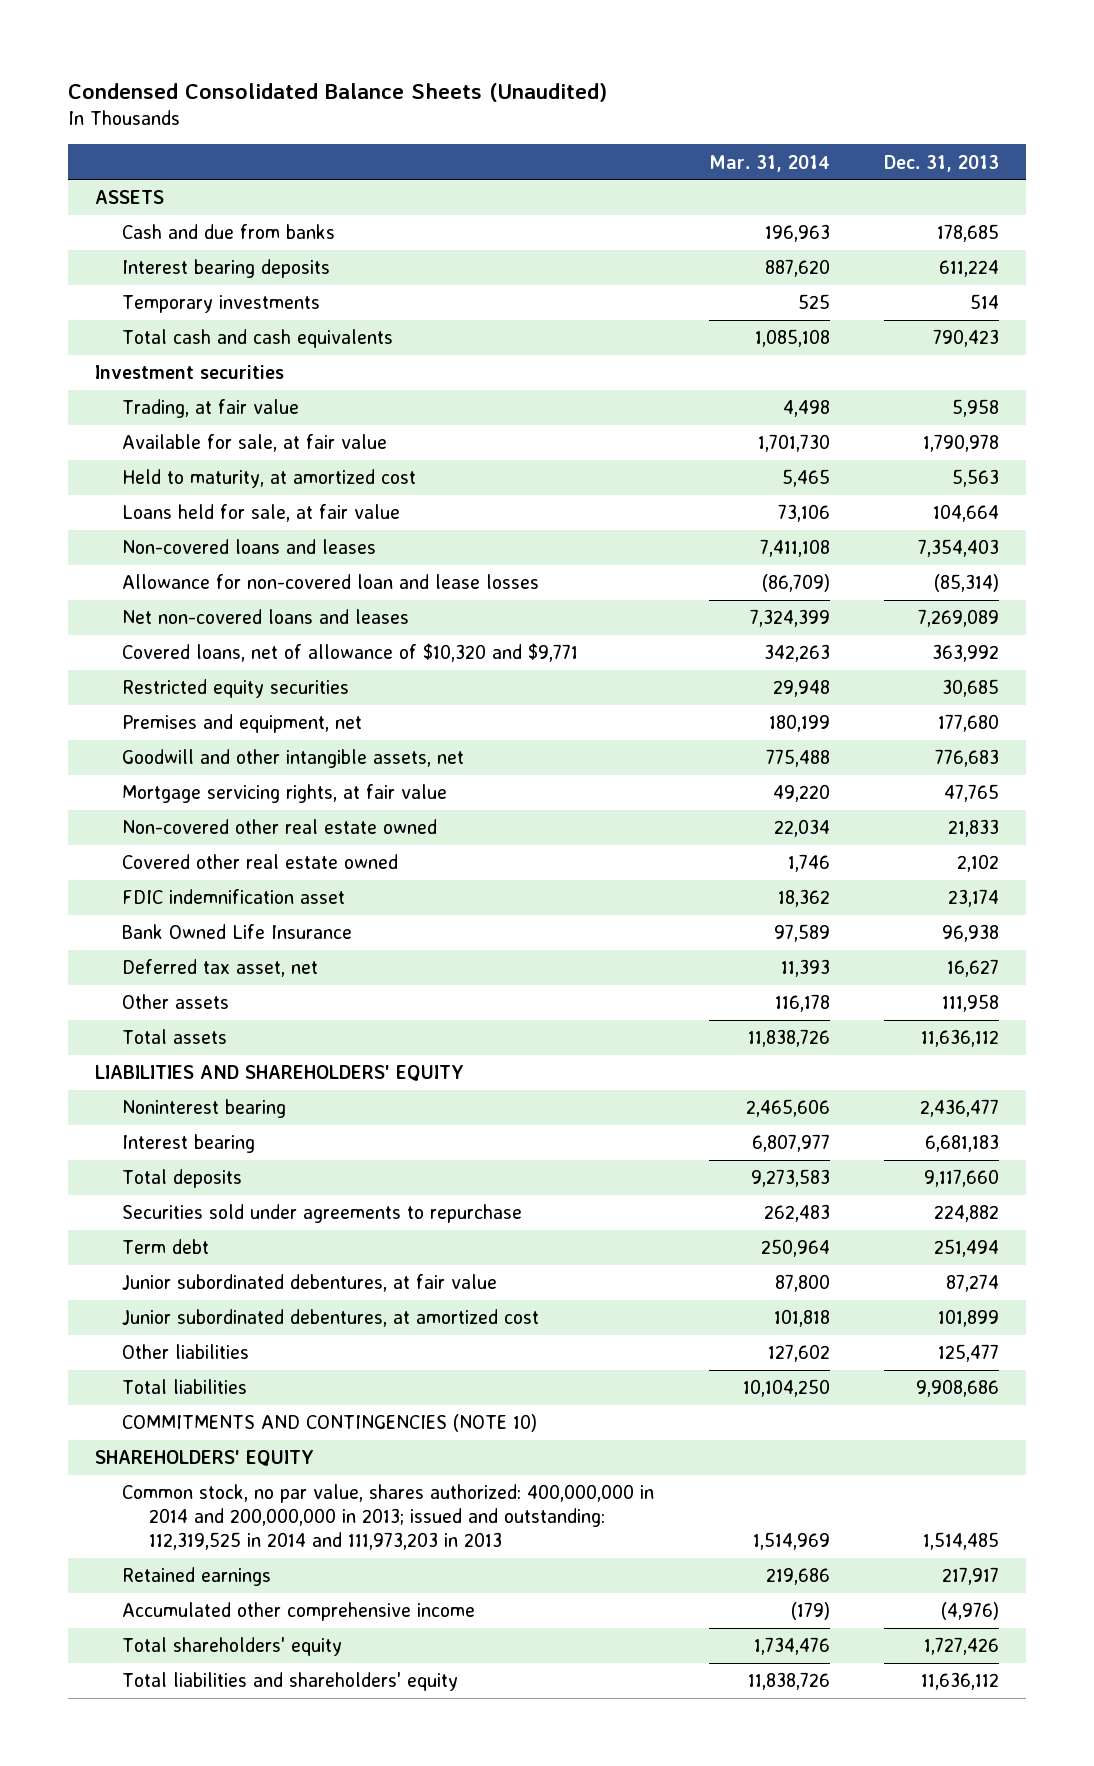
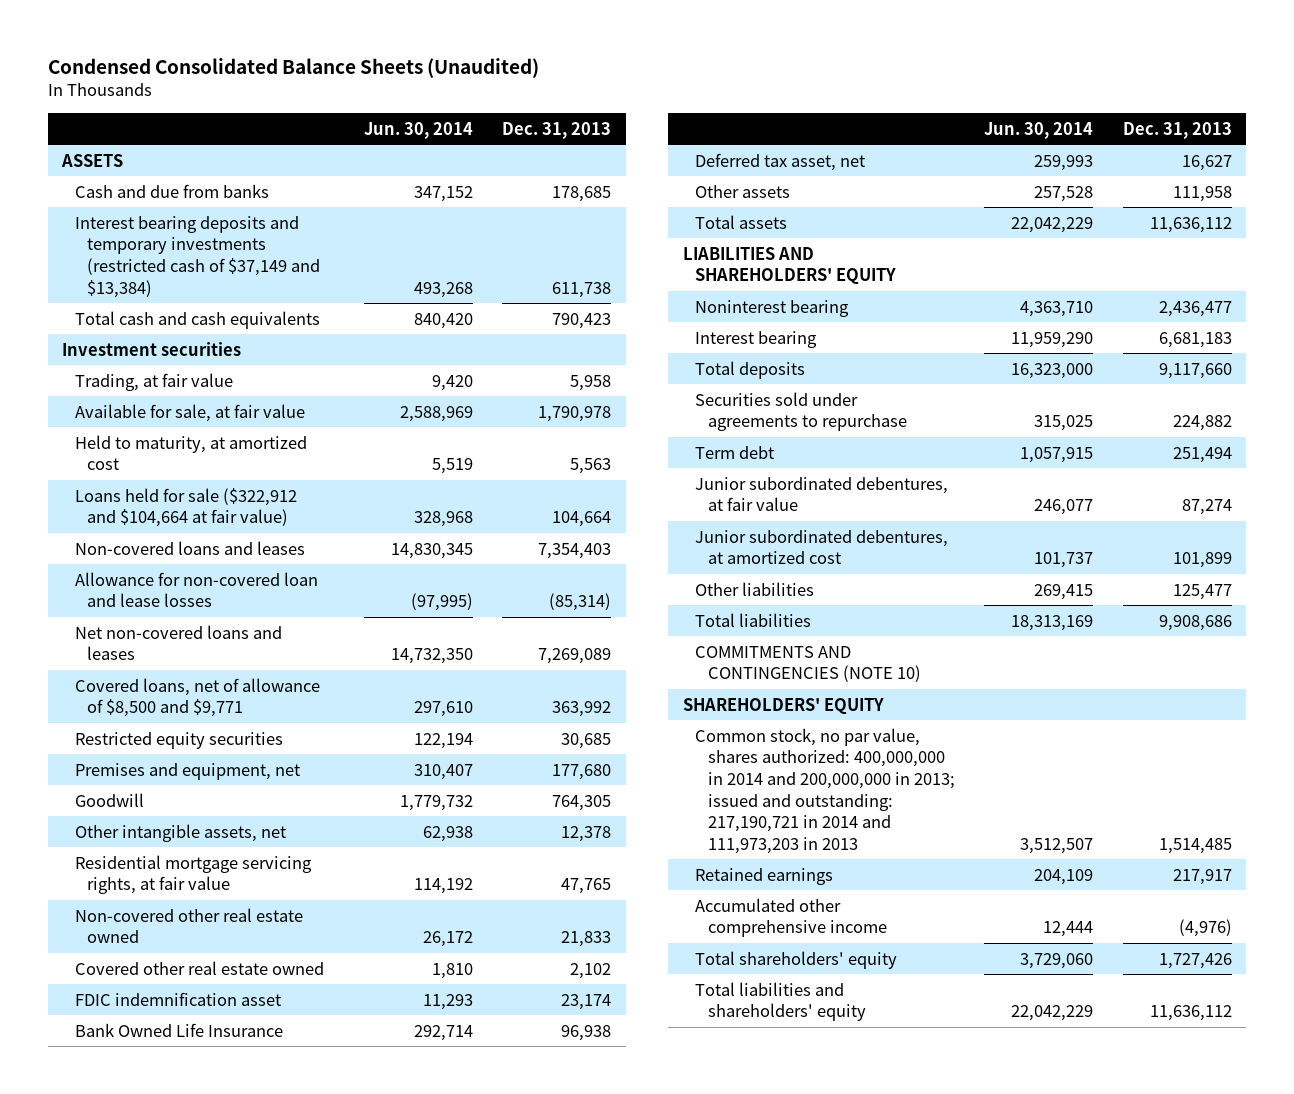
- | Mar. 31, 2014 | Dec. 31, 2013
+ | Jun. 30, 2014 | Dec. 31, 2013
- Interest bearing deposits | 887,620 | 611,224
- Temporary investments | 525 | 514
+ Interest bearing deposits and temporary investments (restricted cash of $37,149 and $13,384) | 493,268 | 611,738
- Loans held for sale, at fair value | 73,106 | 104,664
+ Loans held for sale ($322,912 and $104,664 at fair value) | 328,968 | 104,664
- Covered loans, net of allowance of $10,320 and $9,771 | 342,263 | 363,992
+ Covered loans, net of allowance of $8,500 and $9,771 | 297,610 | 363,992
- Goodwill and other intangible assets, net | 775,488 | 776,683
- Mortgage servicing rights, at fair value | 49,220 | 47,765
+ Goodwill | 1,779,732 | 764,305
+ Other intangible assets, net | 62,938 | 12,378
+ Residential mortgage servicing rights, at fair value | 114,192 | 47,765
- Common stock, no par value, shares authorized: 400,000,000 in 2014 and 200,000,000 in 2013; issued and outstanding: 112,319,525 in 2014 and 111,973,203 in 2013 | 1,514,969 | 1,514,485
+ Common stock, no par value, shares authorized: 400,000,000 in 2014 and 200,000,000 in 2013; issued and outstanding: 217,190,721 in 2014 and 111,973,203 in 2013 | 3,512,507 | 1,514,485

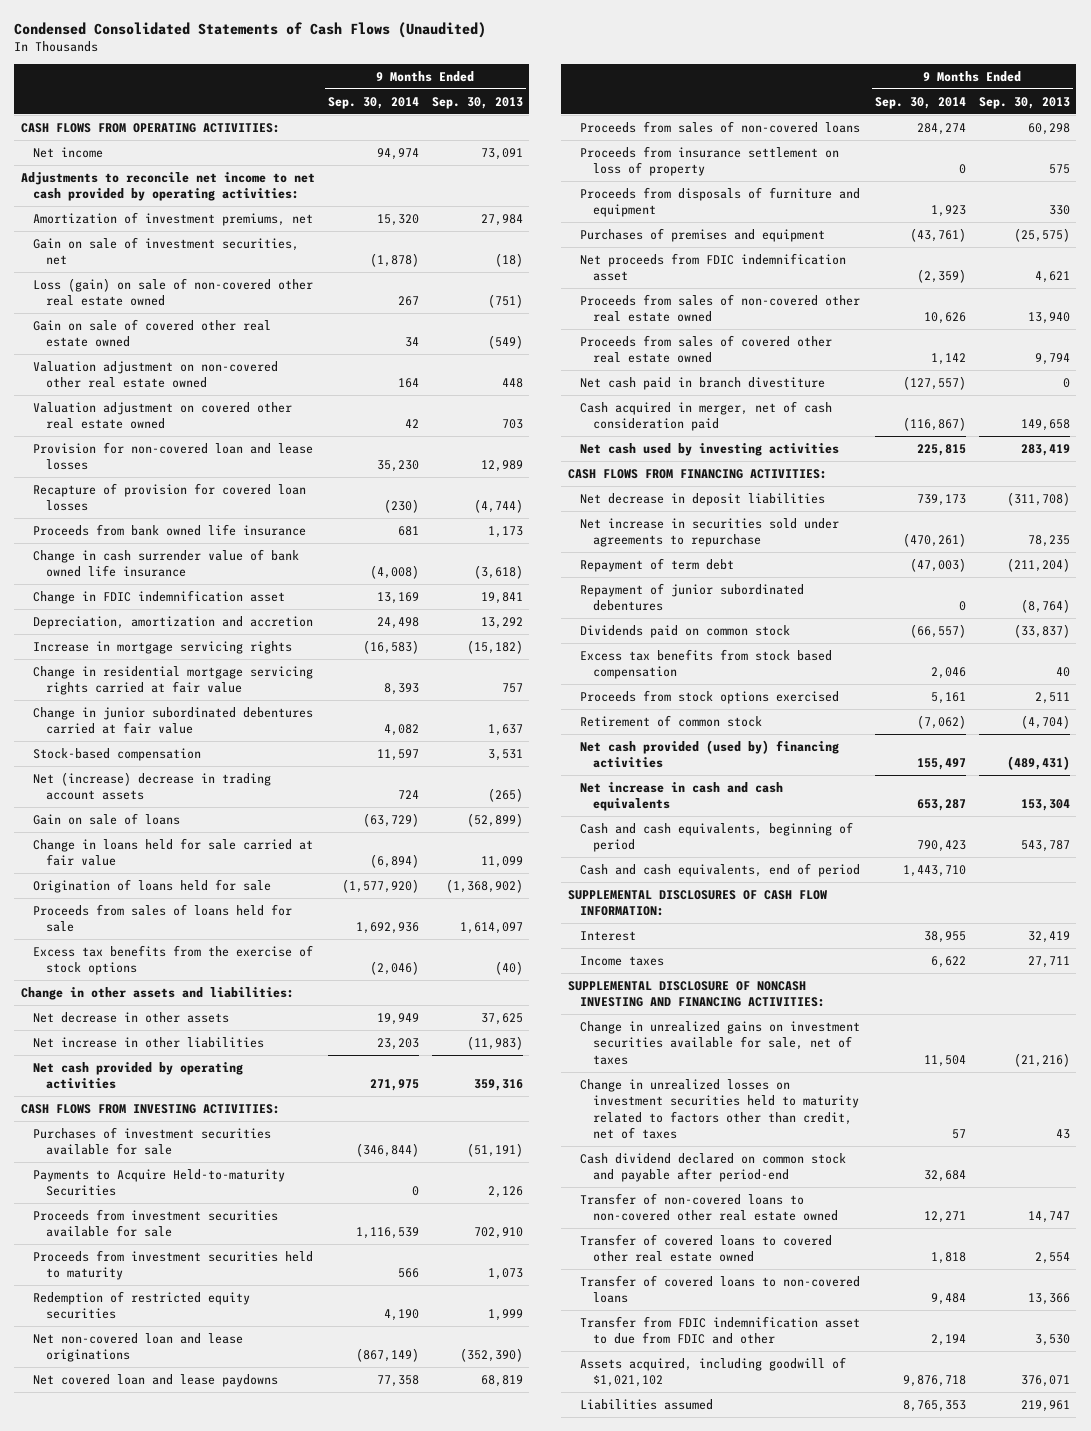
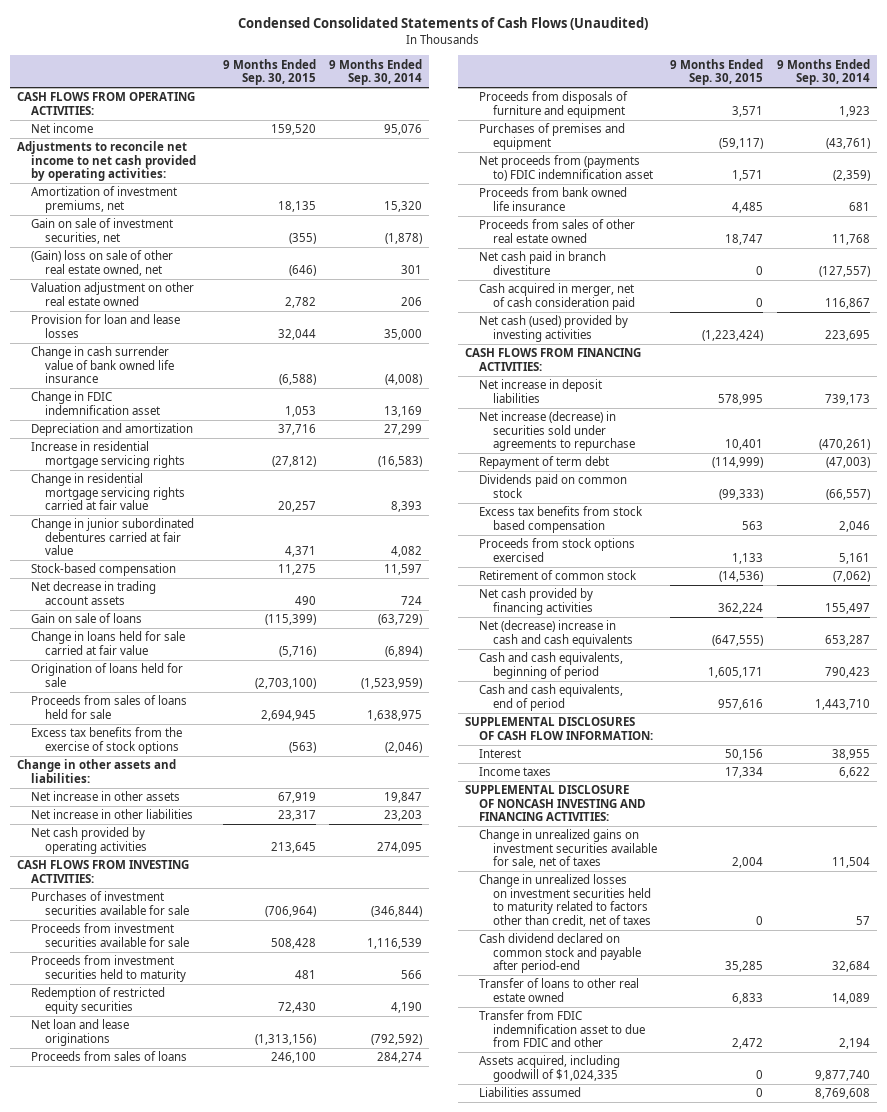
- | 9 Months Ended Sep. 30, 2014 | 9 Months Ended Sep. 30, 2013
+ | 9 Months Ended Sep. 30, 2015 | 9 Months Ended Sep. 30, 2014
- Net income | 94,974 | 73,091
+ Net income | 159,520 | 95,076
- Loss (gain) on sale of non-covered other real estate owned | 267 | (751)
- Gain on sale of covered other real estate owned | 34 | (549)
- Valuation adjustment on non-covered other real estate owned | 164 | 448
- Valuation adjustment on covered other real estate owned | 42 | 703
- Provision for non-covered loan and lease losses | 35,230 | 12,989
- Recapture of provision for covered loan losses | (230) | (4,744)
+ (Gain) loss on sale of other real estate owned, net | (646) | 301
+ Valuation adjustment on other real estate owned | 2,782 | 206
+ Provision for loan and lease losses | 32,044 | 35,000
- Depreciation, amortization and accretion | 24,498 | 13,292
- Increase in mortgage servicing rights | (16,583) | (15,182)
+ Depreciation and amortization | 37,716 | 27,299
+ Increase in residential mortgage servicing rights | (27,812) | (16,583)
- Net (increase) decrease in trading account assets | 724 | (265)
+ Net decrease in trading account assets | 490 | 724
- Origination of loans held for sale | (1,577,920) | (1,368,902)
- Proceeds from sales of loans held for sale | 1,692,936 | 1,614,097
+ Origination of loans held for sale | (2,703,100) | (1,523,959)
+ Proceeds from sales of loans held for sale | 2,694,945 | 1,638,975
- Net decrease in other assets | 19,949 | 37,625
+ Net increase in other assets | 67,919 | 19,847
- Net cash provided by operating activities | 271,975 | 359,316
+ Net cash provided by operating activities | 213,645 | 274,095
- Payments to Acquire Held-to-maturity Securities | 0 | 2,126
- Net non-covered loan and lease originations | (867,149) | (352,390)
- Net covered loan and lease paydowns | 77,358 | 68,819
- Proceeds from sales of non-covered loans | 284,274 | 60,298
- Proceeds from insurance settlement on loss of property | 0 | 575
+ Net loan and lease originations | (1,313,156) | (792,592)
+ Proceeds from sales of loans | 246,100 | 284,274
- Net proceeds from FDIC indemnification asset | (2,359) | 4,621
- Proceeds from sales of non-covered other real estate owned | 10,626 | 13,940
- Proceeds from sales of covered other real estate owned | 1,142 | 9,794
+ Net proceeds from (payments to) FDIC indemnification asset | 1,571 | (2,359)
moved down: Proceeds from bank owned life insurance | 4,485 | 681
+ Proceeds from sales of other real estate owned | 18,747 | 11,768
- Cash acquired in merger, net of cash consideration paid | (116,867) | 149,658
- Net cash used by investing activities | 225,815 | 283,419
+ Cash acquired in merger, net of cash consideration paid | 0 | 116,867
+ Net cash (used) provided by investing activities | (1,223,424) | 223,695
- Net decrease in deposit liabilities | 739,173 | (311,708)
- Net increase in securities sold under agreements to repurchase | (470,261) | 78,235
+ Net increase in deposit liabilities | 578,995 | 739,173
+ Net increase (decrease) in securities sold under agreements to repurchase | 10,401 | (470,261)
- Repayment of junior subordinated debentures | 0 | (8,764)
- Net cash provided (used by) financing activities | 155,497 | (489,431)
- Net increase in cash and cash equivalents | 653,287 | 153,304
+ Net cash provided by financing activities | 362,224 | 155,497
+ Net (decrease) increase in cash and cash equivalents | (647,555) | 653,287
- Transfer of non-covered loans to non-covered other real estate owned | 12,271 | 14,747
- Transfer of covered loans to covered other real estate owned | 1,818 | 2,554
- Transfer of covered loans to non-covered loans | 9,484 | 13,366
+ Transfer of loans to other real estate owned | 6,833 | 14,089
- Assets acquired, including goodwill of $1,021,102 | 9,876,718 | 376,071
- Liabilities assumed | 8,765,353 | 219,961
+ Assets acquired, including goodwill of $1,024,335 | 0 | 9,877,740
+ Liabilities assumed | 0 | 8,769,608

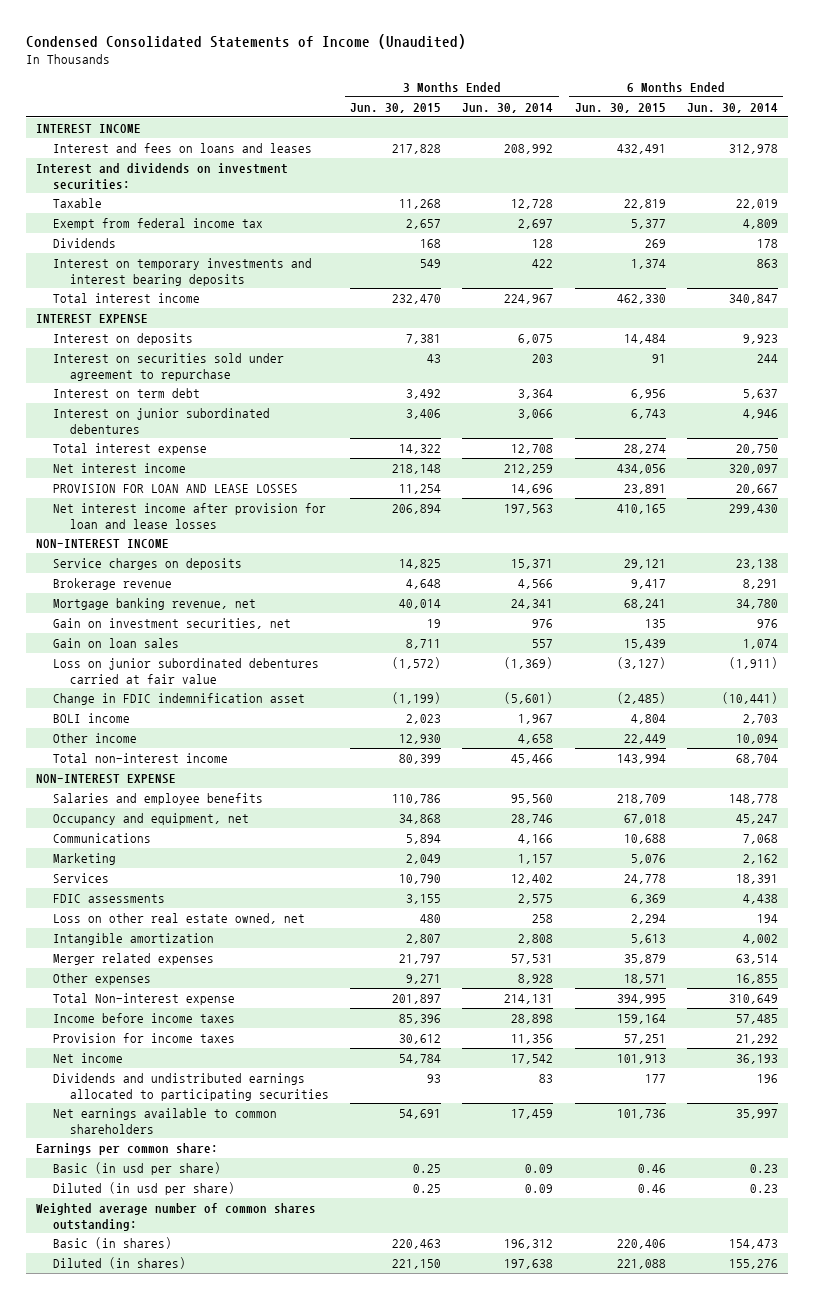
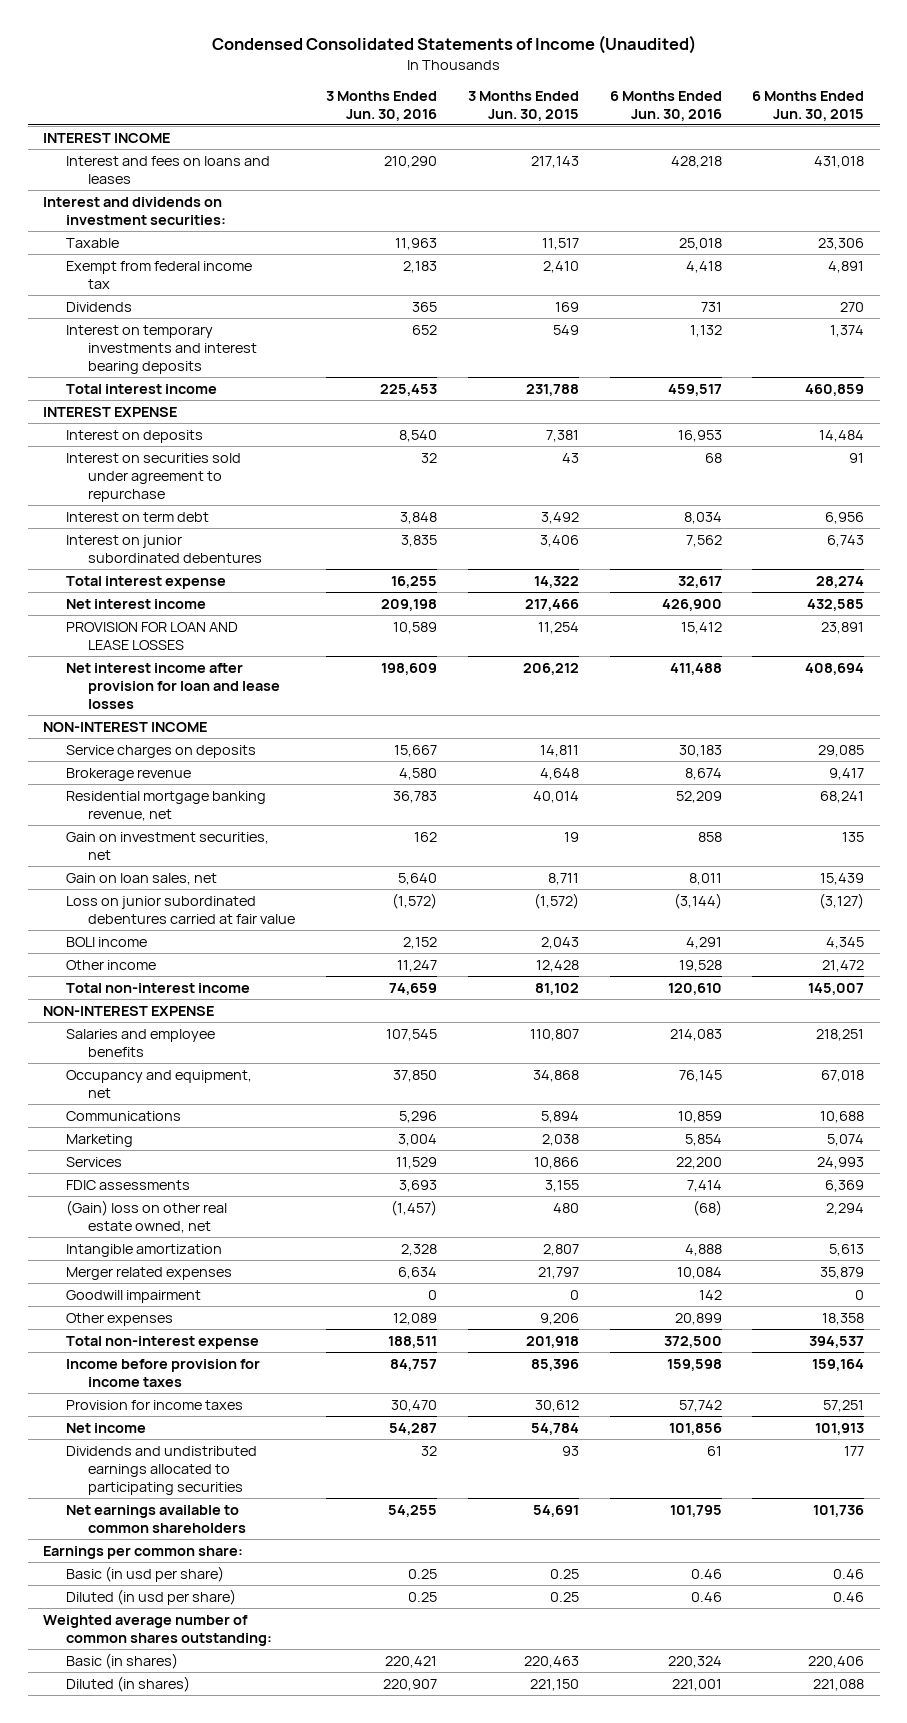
- | 3 Months Ended Jun. 30, 2015 | 3 Months Ended Jun. 30, 2014 | 6 Months Ended Jun. 30, 2015 | 6 Months Ended Jun. 30, 2014
+ | 3 Months Ended Jun. 30, 2016 | 3 Months Ended Jun. 30, 2015 | 6 Months Ended Jun. 30, 2016 | 6 Months Ended Jun. 30, 2015
- Interest and fees on loans and leases | 217,828 | 208,992 | 432,491 | 312,978
+ Interest and fees on loans and leases | 210,290 | 217,143 | 428,218 | 431,018
- Taxable | 11,268 | 12,728 | 22,819 | 22,019
- Exempt from federal income tax | 2,657 | 2,697 | 5,377 | 4,809
- Dividends | 168 | 128 | 269 | 178
+ Taxable | 11,963 | 11,517 | 25,018 | 23,306
+ Exempt from federal income tax | 2,183 | 2,410 | 4,418 | 4,891
+ Dividends | 365 | 169 | 731 | 270
- Total interest income | 232,470 | 224,967 | 462,330 | 340,847
+ Total interest income | 225,453 | 231,788 | 459,517 | 460,859
- Net interest income | 218,148 | 212,259 | 434,056 | 320,097
+ Net interest income | 209,198 | 217,466 | 426,900 | 432,585
- Net interest income after provision for loan and lease losses | 206,894 | 197,563 | 410,165 | 299,430
+ Net interest income after provision for loan and lease losses | 198,609 | 206,212 | 411,488 | 408,694
- Service charges on deposits | 14,825 | 15,371 | 29,121 | 23,138
+ Service charges on deposits | 15,667 | 14,811 | 30,183 | 29,085
- Mortgage banking revenue, net | 40,014 | 24,341 | 68,241 | 34,780
+ Residential mortgage banking revenue, net | 36,783 | 40,014 | 52,209 | 68,241
- Gain on loan sales | 8,711 | 557 | 15,439 | 1,074
+ Gain on loan sales, net | 5,640 | 8,711 | 8,011 | 15,439
- Change in FDIC indemnification asset | (1,199) | (5,601) | (2,485) | (10,441)
- BOLI income | 2,023 | 1,967 | 4,804 | 2,703
- Other income | 12,930 | 4,658 | 22,449 | 10,094
- Total non-interest income | 80,399 | 45,466 | 143,994 | 68,704
+ BOLI income | 2,152 | 2,043 | 4,291 | 4,345
+ Other income | 11,247 | 12,428 | 19,528 | 21,472
+ Total non-interest income | 74,659 | 81,102 | 120,610 | 145,007
- Salaries and employee benefits | 110,786 | 95,560 | 218,709 | 148,778
+ Salaries and employee benefits | 107,545 | 110,807 | 214,083 | 218,251
- Marketing | 2,049 | 1,157 | 5,076 | 2,162
- Services | 10,790 | 12,402 | 24,778 | 18,391
+ Marketing | 3,004 | 2,038 | 5,854 | 5,074
+ Services | 11,529 | 10,866 | 22,200 | 24,993
- Loss on other real estate owned, net | 480 | 258 | 2,294 | 194
+ (Gain) loss on other real estate owned, net | (1,457) | 480 | (68) | 2,294
- Other expenses | 9,271 | 8,928 | 18,571 | 16,855
- Total Non-interest expense | 201,897 | 214,131 | 394,995 | 310,649
- Income before income taxes | 85,396 | 28,898 | 159,164 | 57,485
+ Goodwill impairment | 0 | 0 | 142 | 0
+ Other expenses | 12,089 | 9,206 | 20,899 | 18,358
+ Total non-interest expense | 188,511 | 201,918 | 372,500 | 394,537
+ Income before provision for income taxes | 84,757 | 85,396 | 159,598 | 159,164

